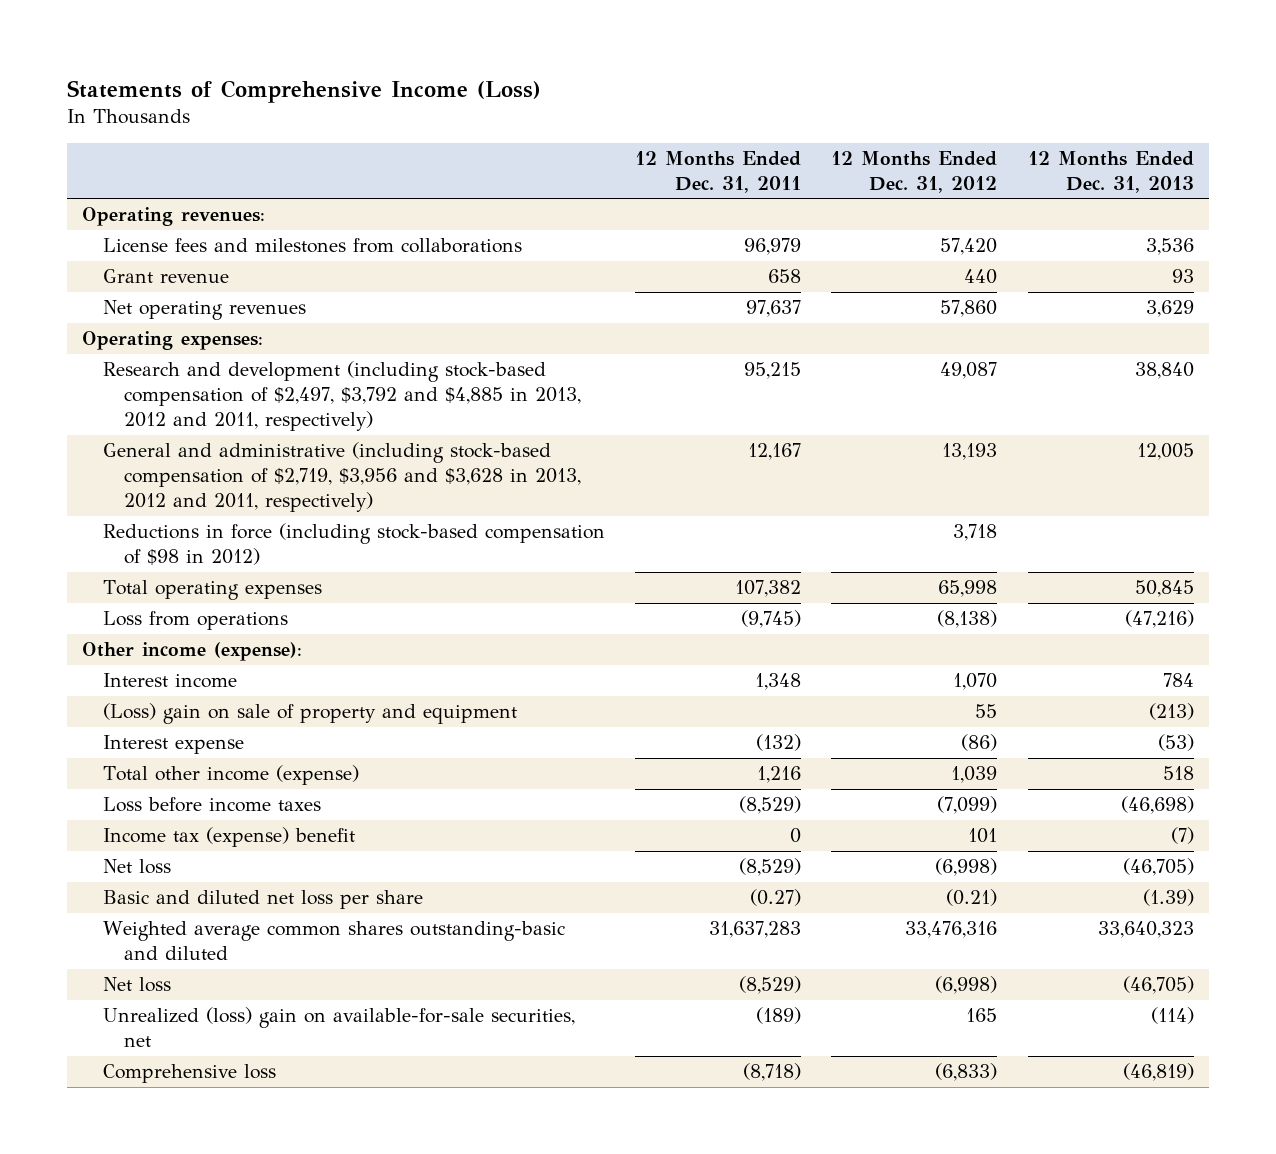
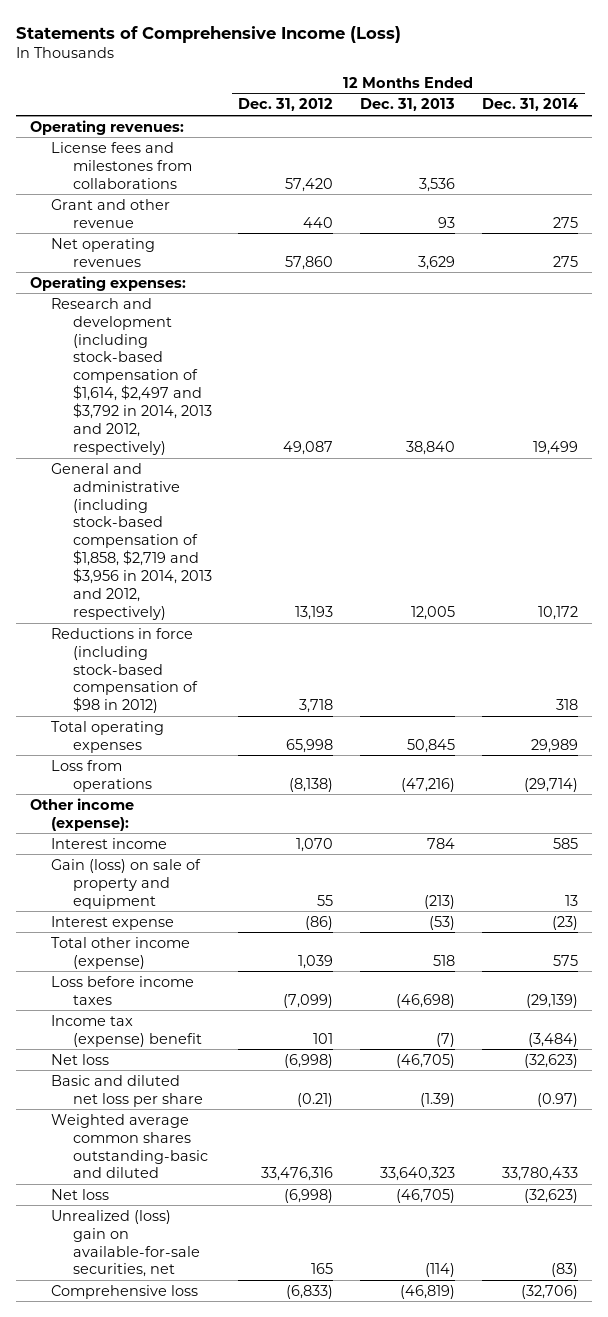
- | 12 Months Ended Dec. 31, 2011 | 12 Months Ended Dec. 31, 2012 | 12 Months Ended Dec. 31, 2013
+ | 12 Months Ended Dec. 31, 2012 | 12 Months Ended Dec. 31, 2013 | 12 Months Ended Dec. 31, 2014
- Grant revenue | 658 | 440 | 93
+ Grant and other revenue | 440 | 93 | 275
- Research and development (including stock-based compensation of $2,497, $3,792 and $4,885 in 2013, 2012 and 2011, respectively) | 95,215 | 49,087 | 38,840
- General and administrative (including stock-based compensation of $2,719, $3,956 and $3,628 in 2013, 2012 and 2011, respectively) | 12,167 | 13,193 | 12,005
+ Research and development (including stock-based compensation of $1,614, $2,497 and $3,792 in 2014, 2013 and 2012, respectively) | 49,087 | 38,840 | 19,499
+ General and administrative (including stock-based compensation of $1,858, $2,719 and $3,956 in 2014, 2013 and 2012, respectively) | 13,193 | 12,005 | 10,172
- (Loss) gain on sale of property and equipment | | 55 | (213)
+ Gain (loss) on sale of property and equipment | 55 | (213) | 13

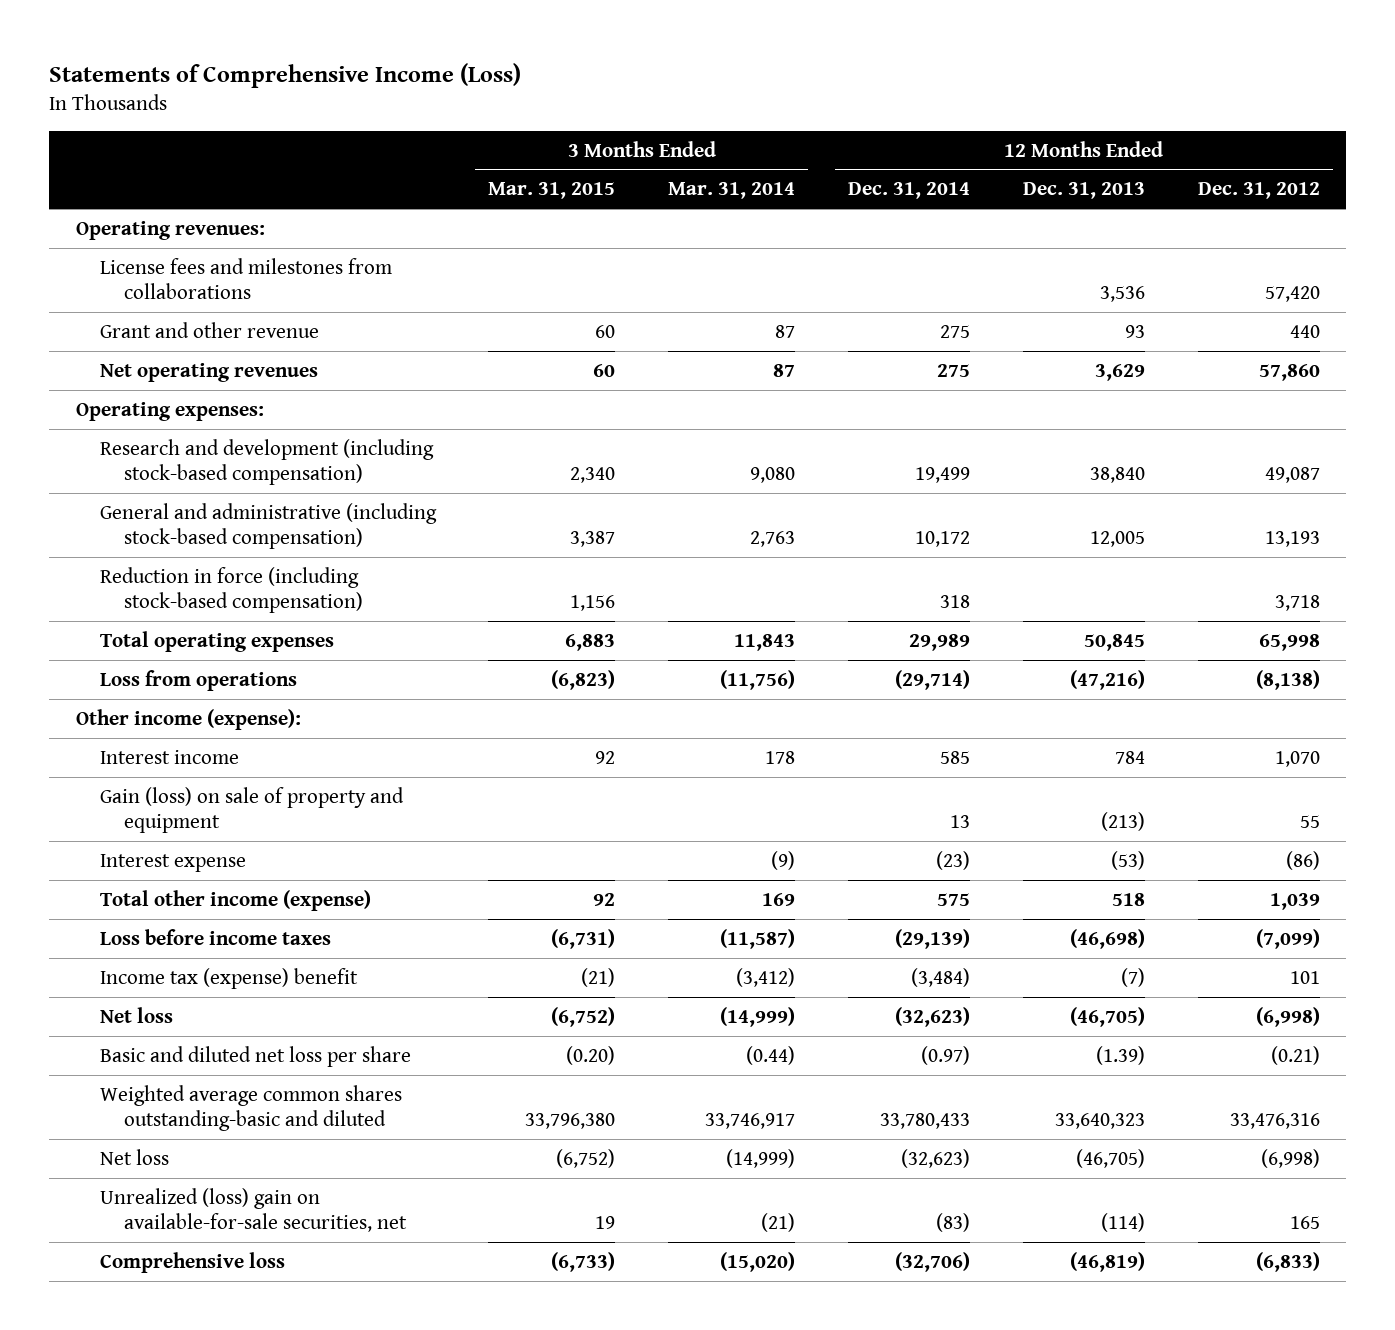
- | 12 Months Ended Dec. 31, 2012 | 12 Months Ended Dec. 31, 2013 | 12 Months Ended Dec. 31, 2014
+ | 3 Months Ended Mar. 31, 2015 | 3 Months Ended Mar. 31, 2014 | 12 Months Ended Dec. 31, 2014 | 12 Months Ended Dec. 31, 2013 | 12 Months Ended Dec. 31, 2012
- Research and development (including stock-based compensation of $1,614, $2,497 and $3,792 in 2014, 2013 and 2012, respectively) | 49,087 | 38,840 | 19,499
- General and administrative (including stock-based compensation of $1,858, $2,719 and $3,956 in 2014, 2013 and 2012, respectively) | 13,193 | 12,005 | 10,172
- Reductions in force (including stock-based compensation of $98 in 2012) | 3,718 | | 318
+ Research and development (including stock-based compensation) | 2,340 | 9,080 | 19,499 | 38,840 | 49,087
+ General and administrative (including stock-based compensation) | 3,387 | 2,763 | 10,172 | 12,005 | 13,193
+ Reduction in force (including stock-based compensation) | 1,156 | | 318 | | 3,718

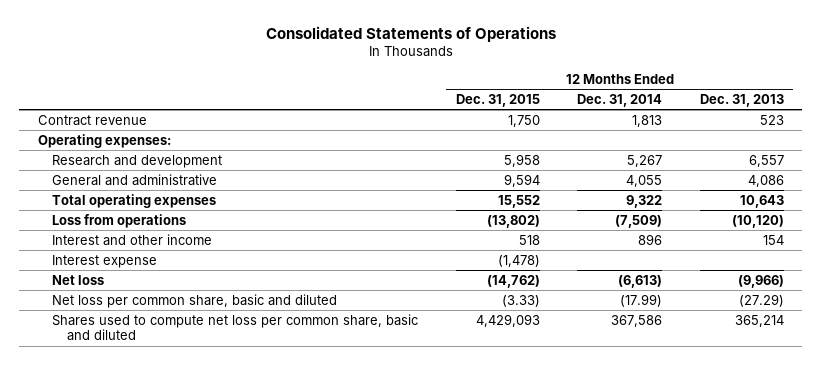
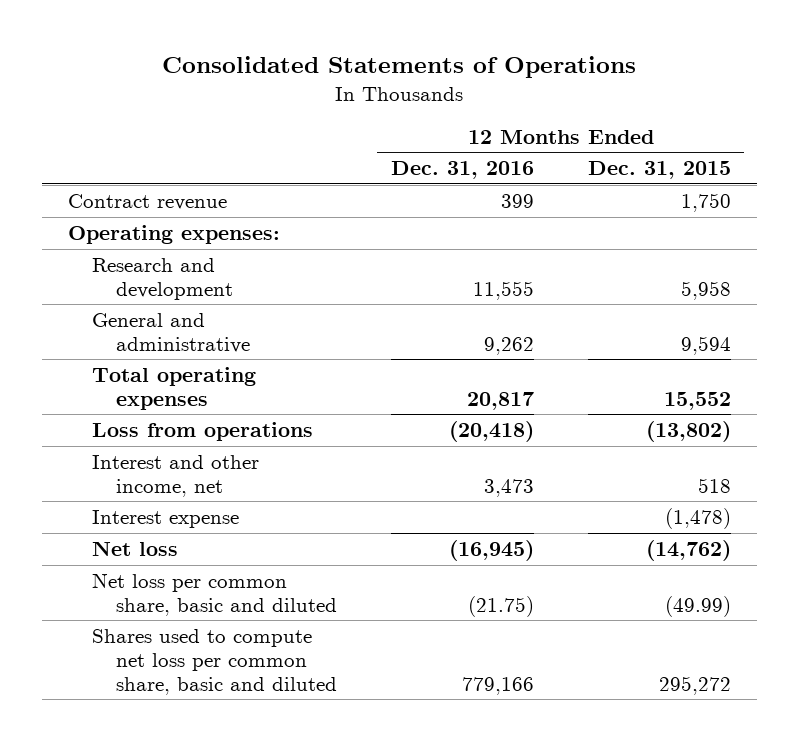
- | 12 Months Ended Dec. 31, 2015 | 12 Months Ended Dec. 31, 2014 | 12 Months Ended Dec. 31, 2013
+ | 12 Months Ended Dec. 31, 2016 | 12 Months Ended Dec. 31, 2015
- Interest and other income | 518 | 896 | 154
+ Interest and other income, net | 3,473 | 518
- Net loss per common share, basic and diluted | (3.33) | (17.99) | (27.29)
- Shares used to compute net loss per common share, basic and diluted | 4,429,093 | 367,586 | 365,214
+ Net loss per common share, basic and diluted | (21.75) | (49.99)
+ Shares used to compute net loss per common share, basic and diluted | 779,166 | 295,272

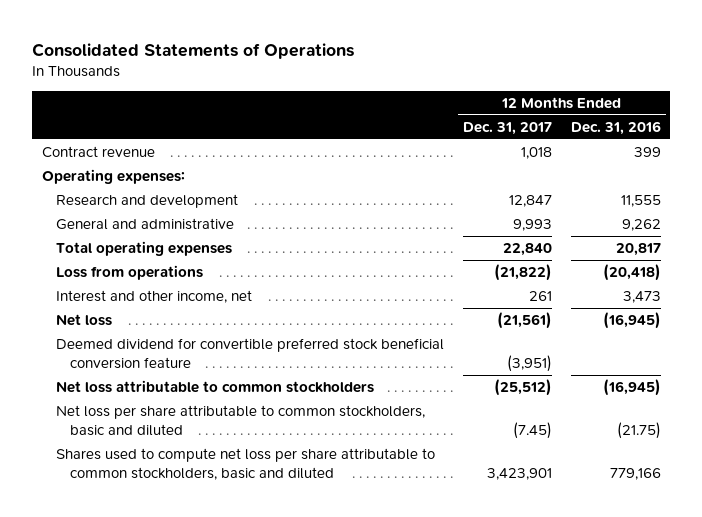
- | 12 Months Ended Dec. 31, 2016 | 12 Months Ended Dec. 31, 2015
+ | 12 Months Ended Dec. 31, 2017 | 12 Months Ended Dec. 31, 2016
- Interest expense | | (1,478)
- Net loss per common share, basic and diluted | (21.75) | (49.99)
- Shares used to compute net loss per common share, basic and diluted | 779,166 | 295,272
+ Deemed dividend for convertible preferred stock beneficial conversion feature | (3,951) |
+ Net loss attributable to common stockholders | (25,512) | (16,945)
+ Net loss per share attributable to common stockholders, basic and diluted | (7.45) | (21.75)
+ Shares used to compute net loss per share attributable to common stockholders, basic and diluted | 3,423,901 | 779,166

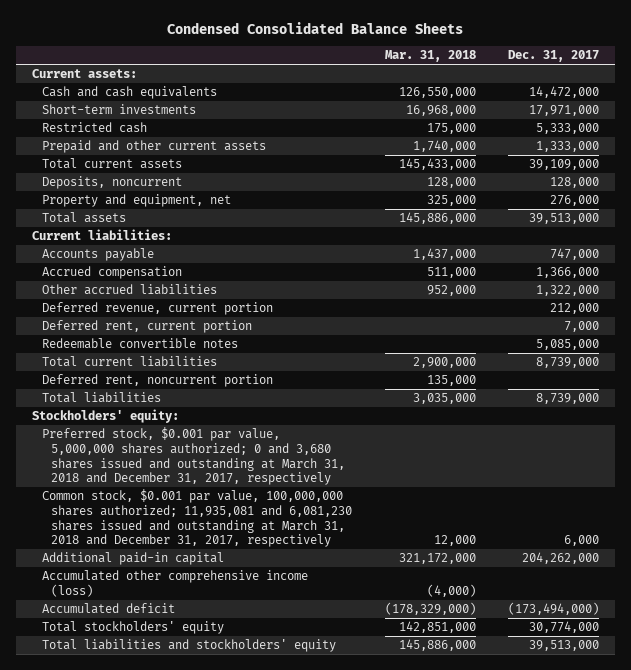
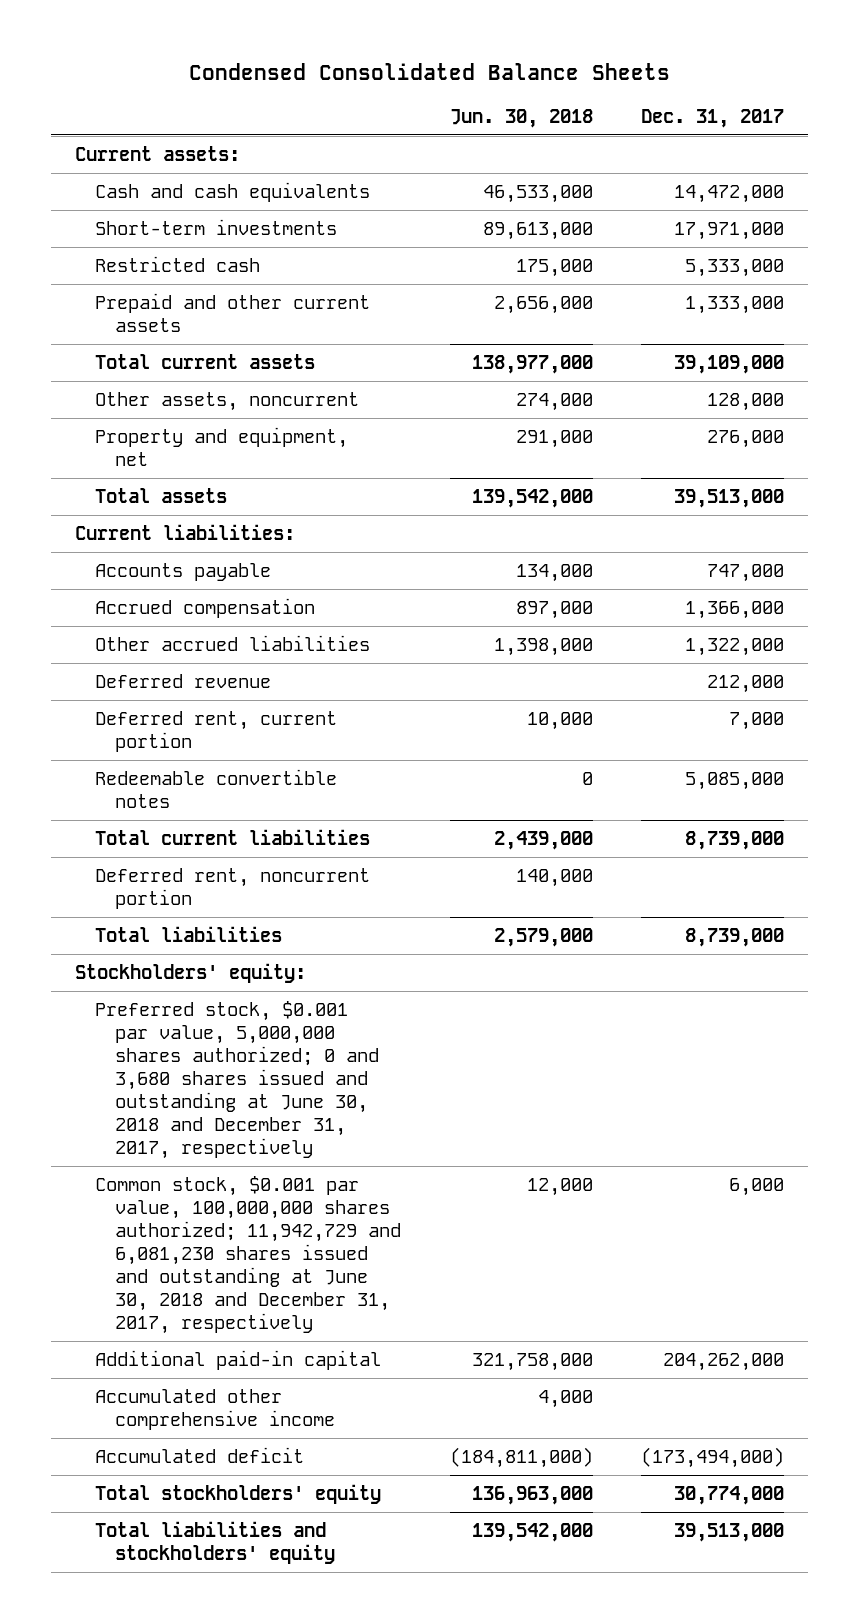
- | Mar. 31, 2018 | Dec. 31, 2017
+ | Jun. 30, 2018 | Dec. 31, 2017
- Deposits, noncurrent | 128,000 | 128,000
+ Other assets, noncurrent | 274,000 | 128,000
- Deferred revenue, current portion | | 212,000
+ Deferred revenue | | 212,000
- Preferred stock, $0.001 par value, 5,000,000 shares authorized; 0 and 3,680 shares issued and outstanding at March 31, 2018 and December 31, 2017, respectively
- Common stock, $0.001 par value, 100,000,000 shares authorized; 11,935,081 and 6,081,230 shares issued and outstanding at March 31, 2018 and December 31, 2017, respectively | 12,000 | 6,000
+ Preferred stock, $0.001 par value, 5,000,000 shares authorized; 0 and 3,680 shares issued and outstanding at June 30, 2018 and December 31, 2017, respectively
+ Common stock, $0.001 par value, 100,000,000 shares authorized; 11,942,729 and 6,081,230 shares issued and outstanding at June 30, 2018 and December 31, 2017, respectively | 12,000 | 6,000
- Accumulated other comprehensive income (loss) | (4,000) |
+ Accumulated other comprehensive income | 4,000 |

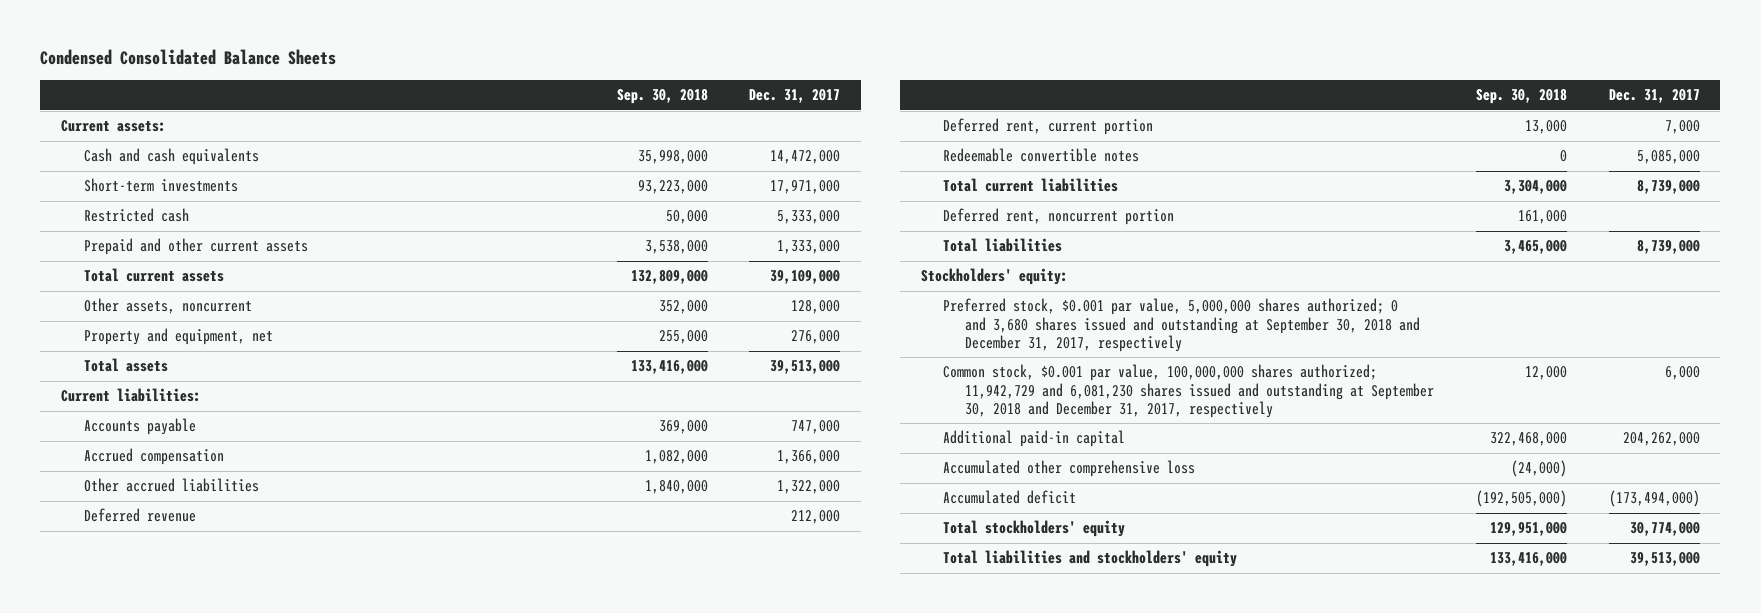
- | Jun. 30, 2018 | Dec. 31, 2017
+ | Sep. 30, 2018 | Dec. 31, 2017
- Preferred stock, $0.001 par value, 5,000,000 shares authorized; 0 and 3,680 shares issued and outstanding at June 30, 2018 and December 31, 2017, respectively
- Common stock, $0.001 par value, 100,000,000 shares authorized; 11,942,729 and 6,081,230 shares issued and outstanding at June 30, 2018 and December 31, 2017, respectively | 12,000 | 6,000
+ Preferred stock, $0.001 par value, 5,000,000 shares authorized; 0 and 3,680 shares issued and outstanding at September 30, 2018 and December 31, 2017, respectively
+ Common stock, $0.001 par value, 100,000,000 shares authorized; 11,942,729 and 6,081,230 shares issued and outstanding at September 30, 2018 and December 31, 2017, respectively | 12,000 | 6,000
- Accumulated other comprehensive income | 4,000 |
+ Accumulated other comprehensive loss | (24,000) |

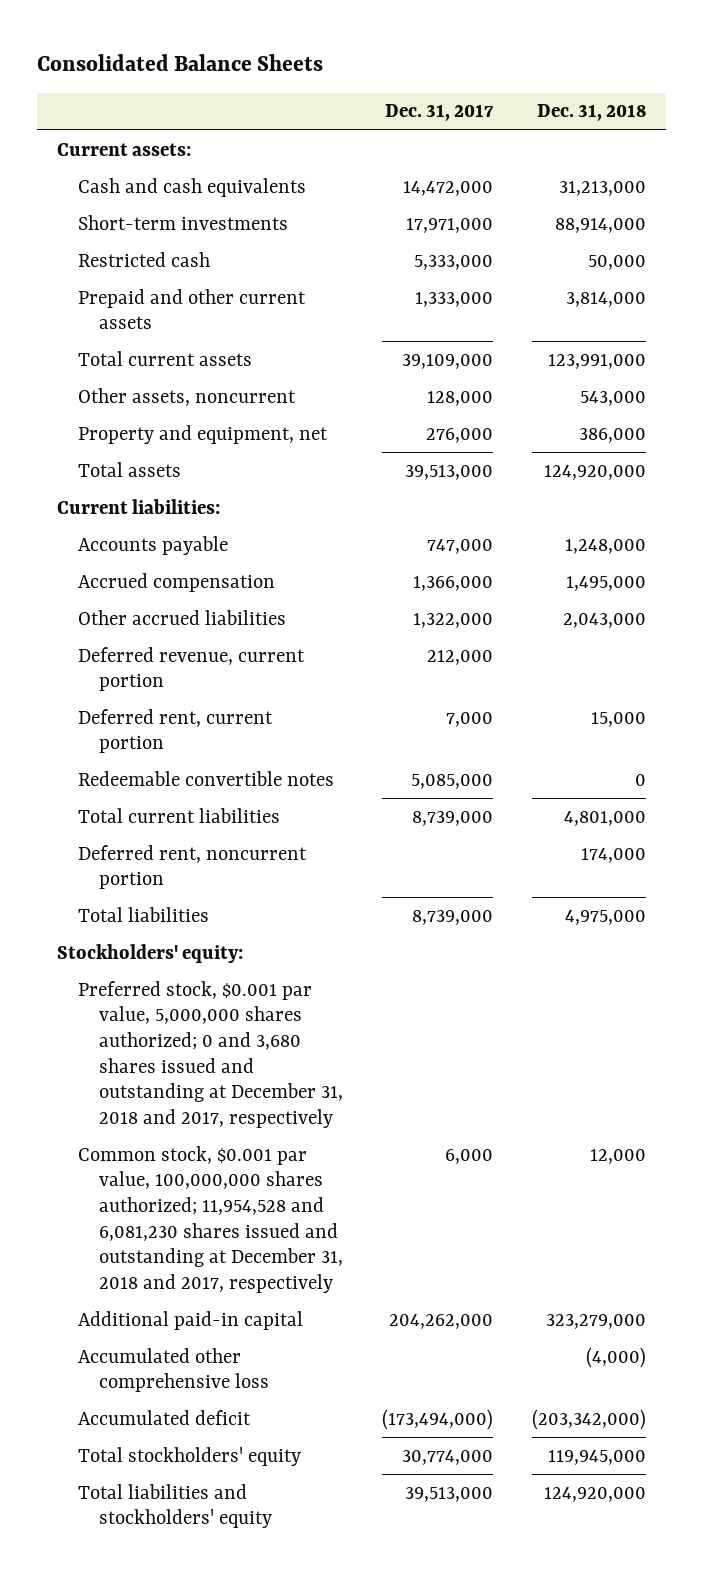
- Condensed Consolidated Balance Sheets
+ Consolidated Balance Sheets
- | Sep. 30, 2018 | Dec. 31, 2017
+ | Dec. 31, 2017 | Dec. 31, 2018
- Deferred revenue | | 212,000
+ Deferred revenue, current portion | 212,000 |
- Preferred stock, $0.001 par value, 5,000,000 shares authorized; 0 and 3,680 shares issued and outstanding at September 30, 2018 and December 31, 2017, respectively
- Common stock, $0.001 par value, 100,000,000 shares authorized; 11,942,729 and 6,081,230 shares issued and outstanding at September 30, 2018 and December 31, 2017, respectively | 12,000 | 6,000
+ Preferred stock, $0.001 par value, 5,000,000 shares authorized; 0 and 3,680 shares issued and outstanding at December 31, 2018 and 2017, respectively
+ Common stock, $0.001 par value, 100,000,000 shares authorized; 11,954,528 and 6,081,230 shares issued and outstanding at December 31, 2018 and 2017, respectively | 6,000 | 12,000

